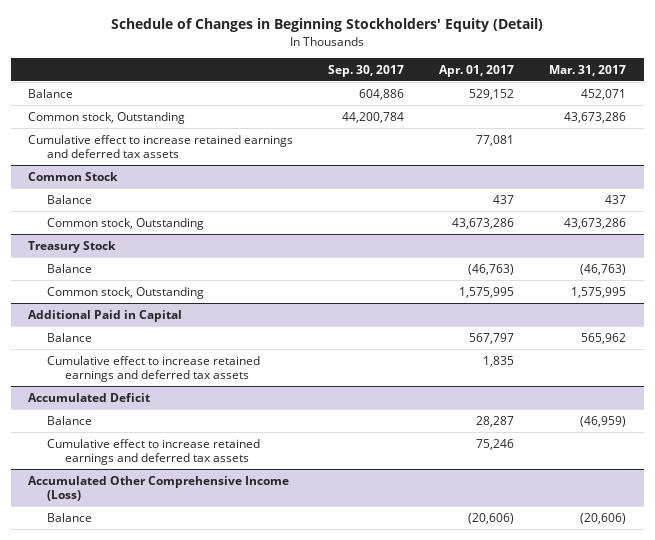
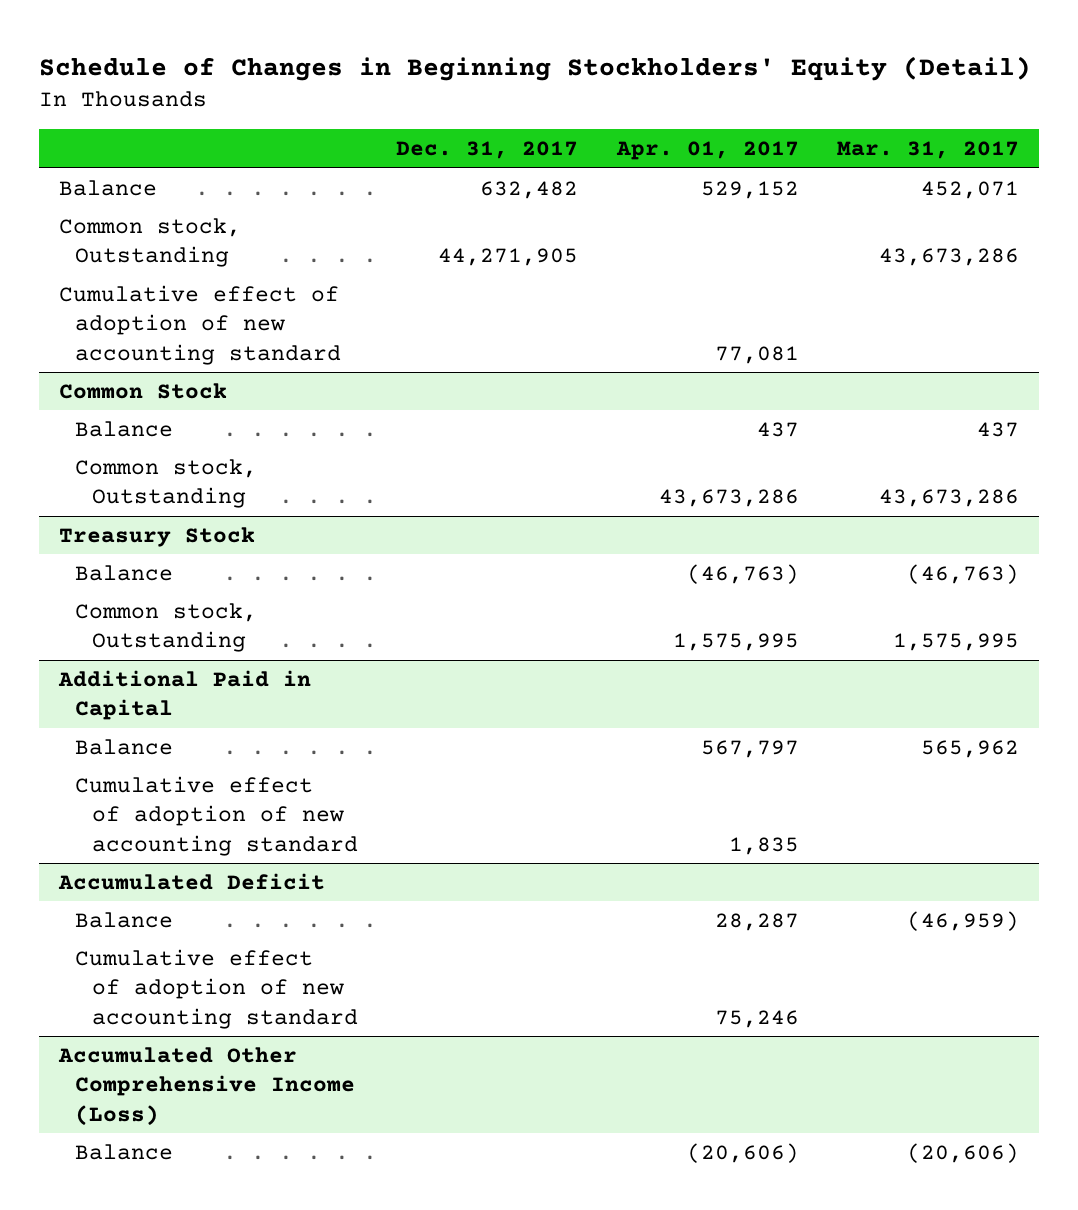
- | Sep. 30, 2017 | Apr. 01, 2017 | Mar. 31, 2017
+ | Dec. 31, 2017 | Apr. 01, 2017 | Mar. 31, 2017
- Cumulative effect to increase retained earnings and deferred tax assets | | 77,081 |
+ Cumulative effect of adoption of new accounting standard | | 77,081 |
@ Additional Paid in Capital
- Cumulative effect to increase retained earnings and deferred tax assets | | 1,835 |
+ Cumulative effect of adoption of new accounting standard | | 1,835 |
@ Accumulated Deficit
- Cumulative effect to increase retained earnings and deferred tax assets | | 75,246 |
+ Cumulative effect of adoption of new accounting standard | | 75,246 |

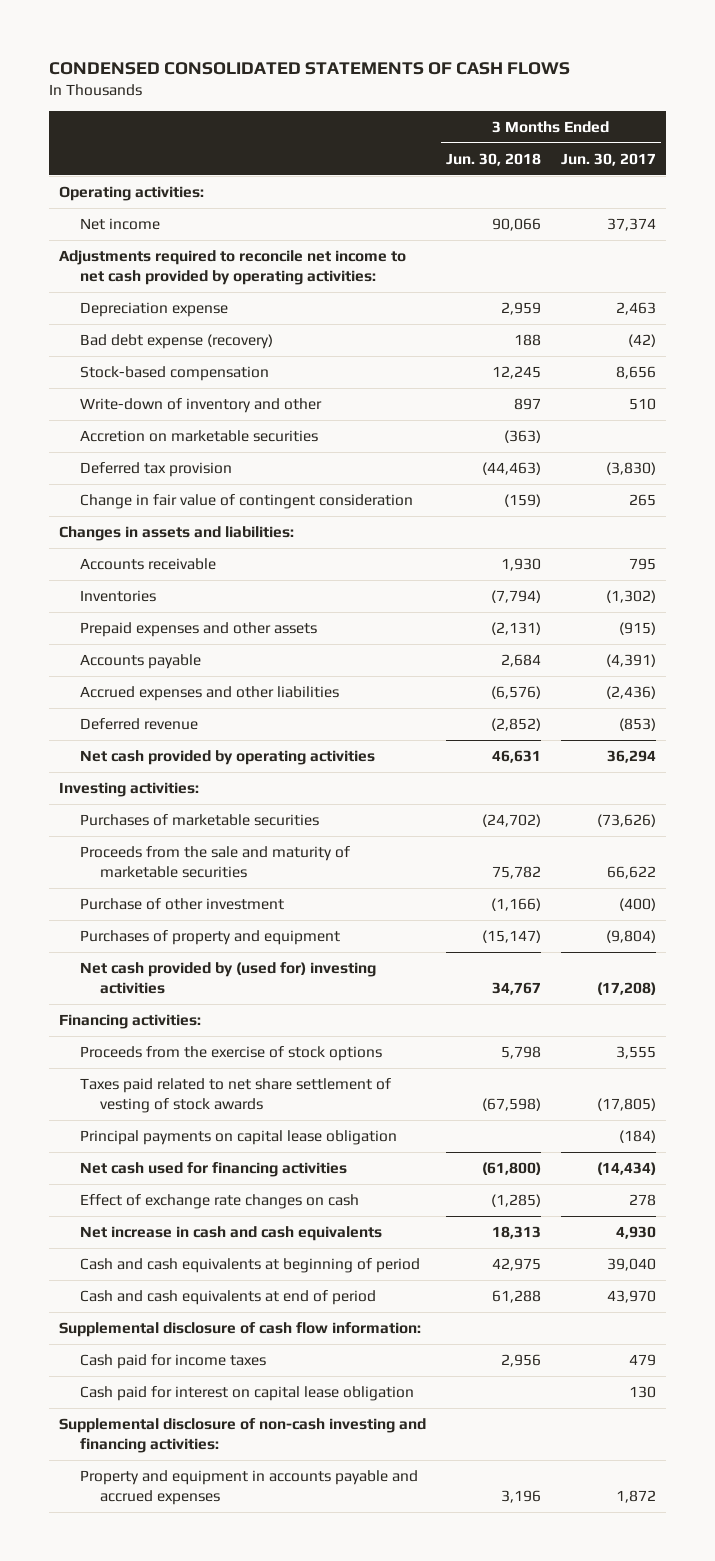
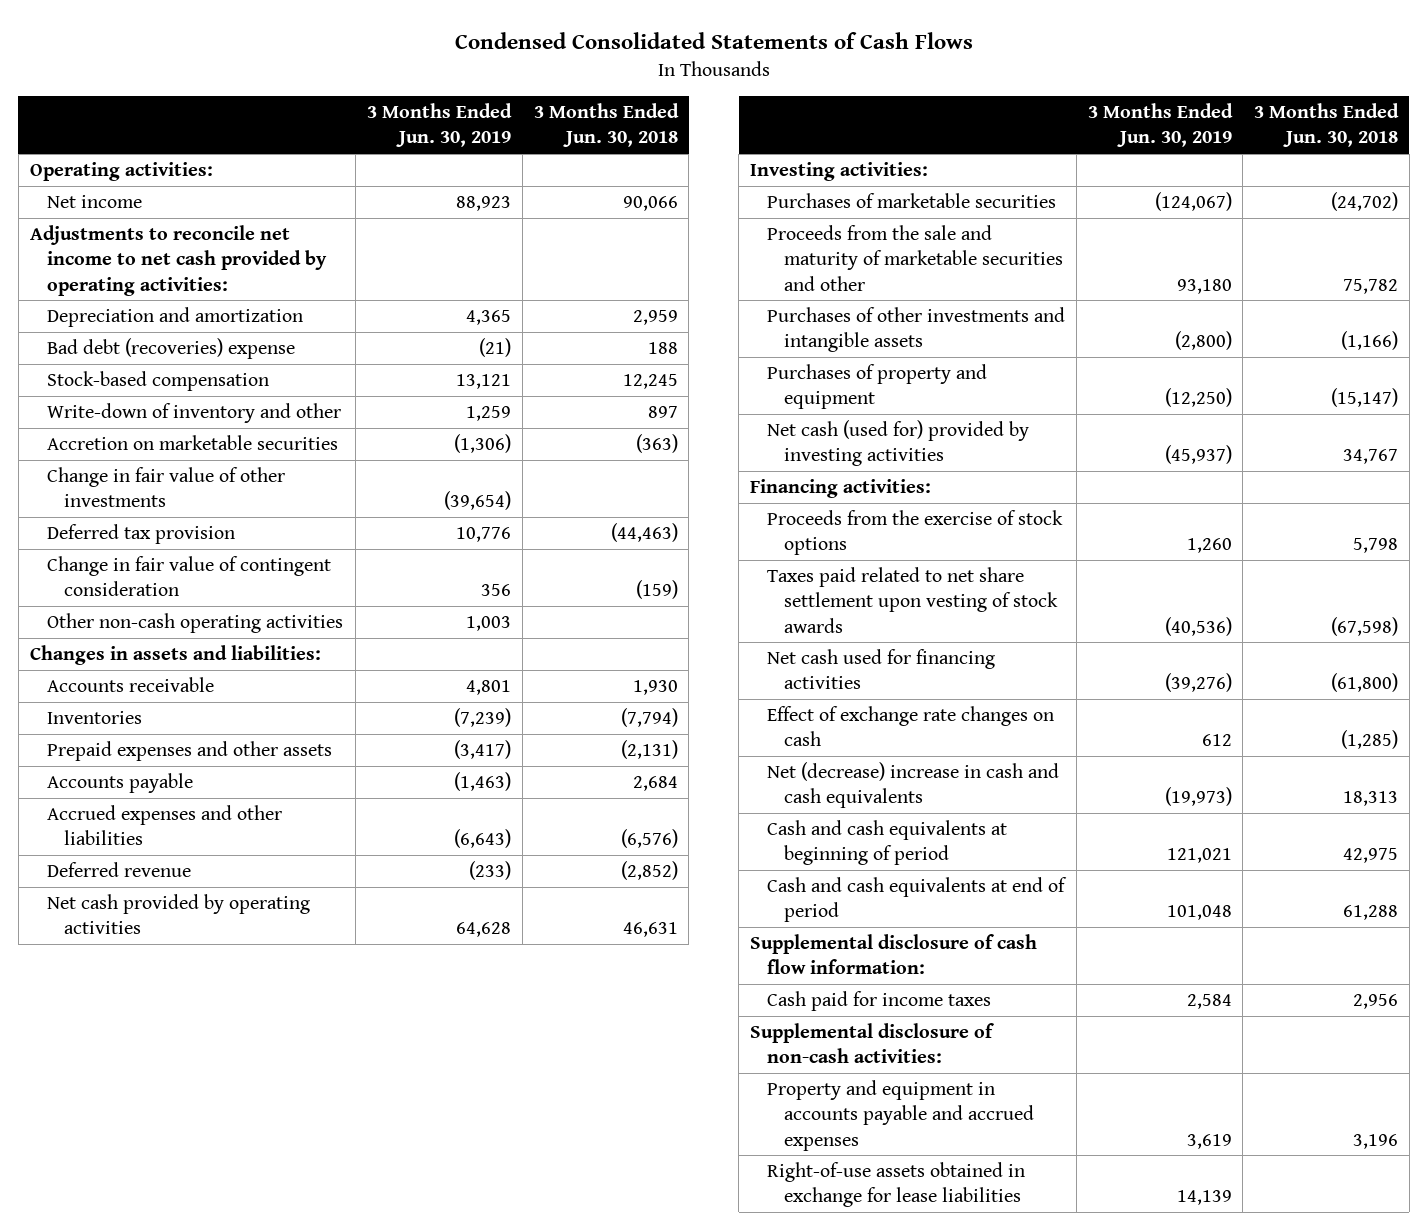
- CONDENSED CONSOLIDATED STATEMENTS OF CASH FLOWS
+ Condensed Consolidated Statements of Cash Flows
- | 3 Months Ended Jun. 30, 2018 | 3 Months Ended Jun. 30, 2017
+ | 3 Months Ended Jun. 30, 2019 | 3 Months Ended Jun. 30, 2018
- Adjustments required to reconcile net income to net cash provided by operating activities:
- Depreciation expense | 2,959 | 2,463
- Bad debt expense (recovery) | 188 | (42)
+ Adjustments to reconcile net income to net cash provided by operating activities:
+ Depreciation and amortization | 4,365 | 2,959
+ Bad debt (recoveries) expense | (21) | 188
+ Change in fair value of other investments | (39,654) |
+ Other non-cash operating activities | 1,003 |
- Proceeds from the sale and maturity of marketable securities | 75,782 | 66,622
- Purchase of other investment | (1,166) | (400)
+ Proceeds from the sale and maturity of marketable securities and other | 93,180 | 75,782
+ Purchases of other investments and intangible assets | (2,800) | (1,166)
- Net cash provided by (used for) investing activities | 34,767 | (17,208)
+ Net cash (used for) provided by investing activities | (45,937) | 34,767
- Taxes paid related to net share settlement of vesting of stock awards | (67,598) | (17,805)
- Principal payments on capital lease obligation | | (184)
+ Taxes paid related to net share settlement upon vesting of stock awards | (40,536) | (67,598)
- Net increase in cash and cash equivalents | 18,313 | 4,930
+ Net (decrease) increase in cash and cash equivalents | (19,973) | 18,313
- Cash paid for interest on capital lease obligation | | 130
- Supplemental disclosure of non-cash investing and financing activities:
+ Supplemental disclosure of non-cash activities:
+ Right-of-use assets obtained in exchange for lease liabilities | 14,139 |

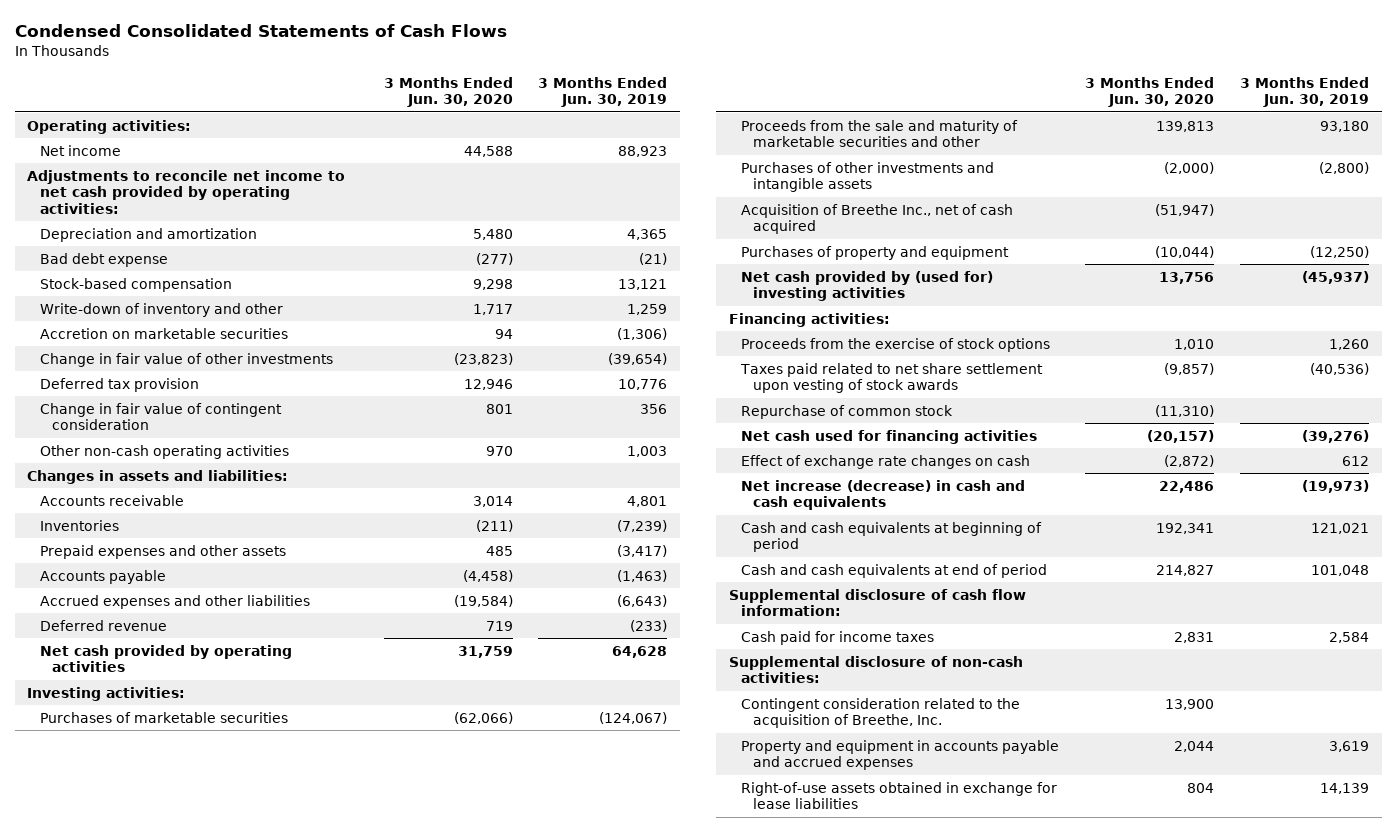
- | 3 Months Ended Jun. 30, 2019 | 3 Months Ended Jun. 30, 2018
+ | 3 Months Ended Jun. 30, 2020 | 3 Months Ended Jun. 30, 2019
- Bad debt (recoveries) expense | (21) | 188
+ Bad debt expense | (277) | (21)
+ Acquisition of Breethe Inc., net of cash acquired | (51,947) |
- Net cash (used for) provided by investing activities | (45,937) | 34,767
+ Net cash provided by (used for) investing activities | 13,756 | (45,937)
+ Repurchase of common stock | (11,310) |
- Net (decrease) increase in cash and cash equivalents | (19,973) | 18,313
+ Net increase (decrease) in cash and cash equivalents | 22,486 | (19,973)
+ Contingent consideration related to the acquisition of Breethe, Inc. | 13,900 |

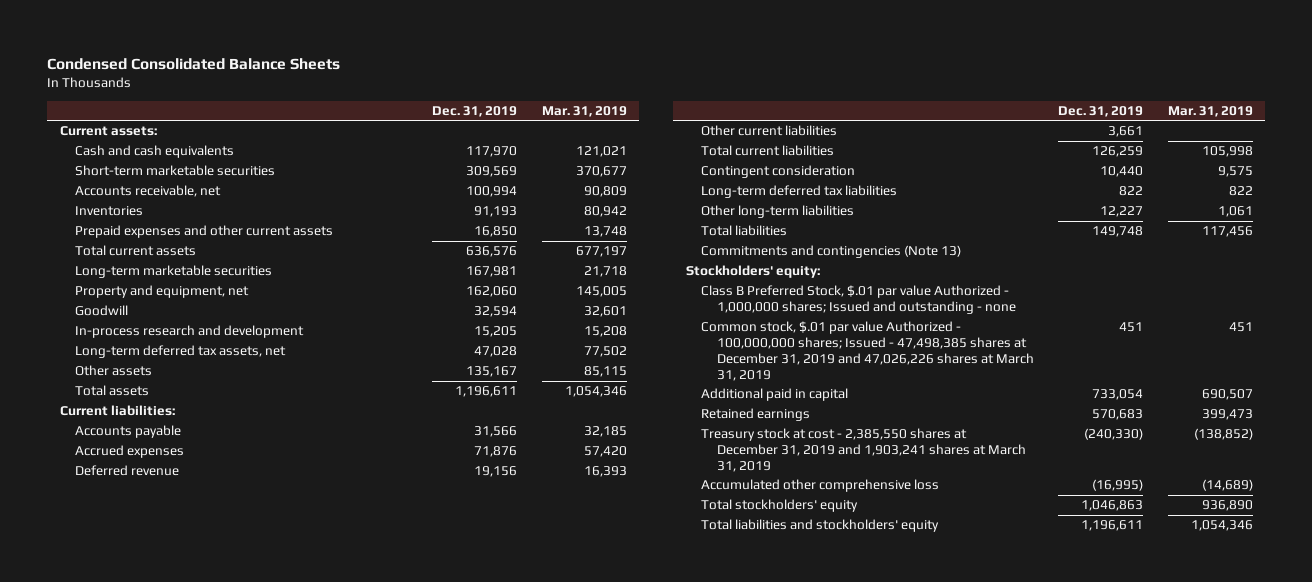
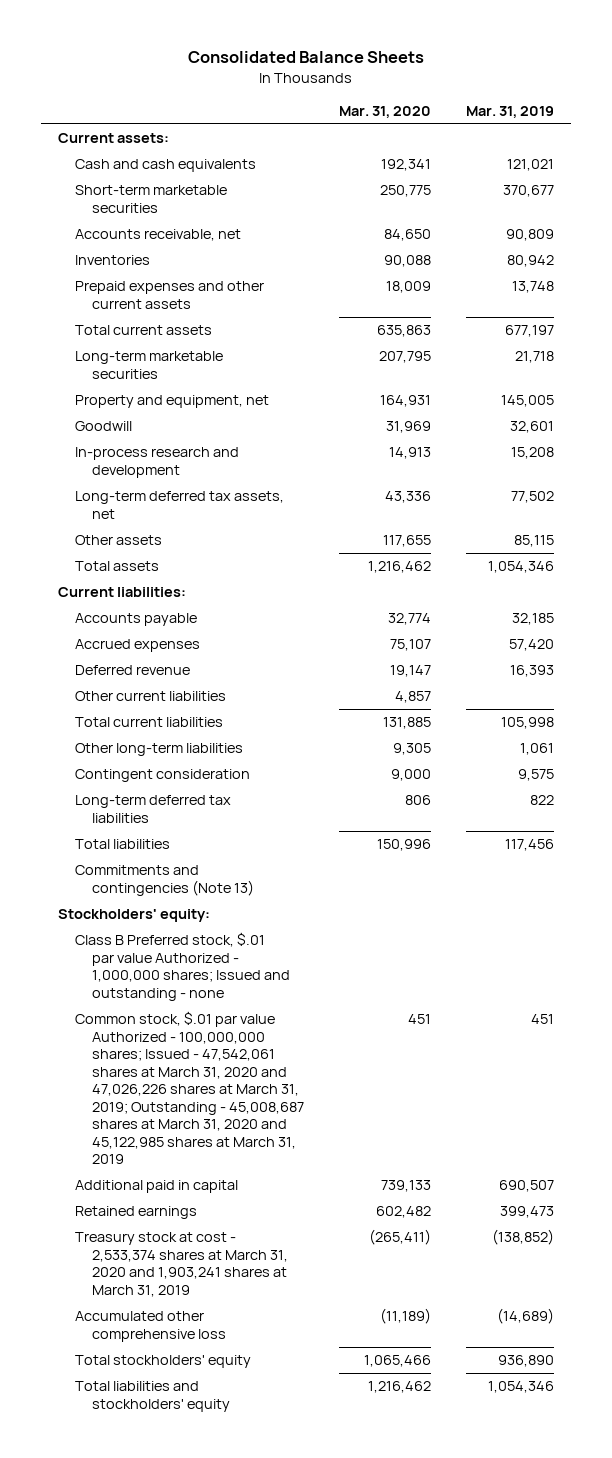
- Condensed Consolidated Balance Sheets
+ Consolidated Balance Sheets
- | Dec. 31, 2019 | Mar. 31, 2019
+ | Mar. 31, 2020 | Mar. 31, 2019
moved up: Other long-term liabilities | 9,305 | 1,061
- Class B Preferred Stock, $.01 par value Authorized - 1,000,000 shares; Issued and outstanding - none
- Common stock, $.01 par value Authorized - 100,000,000 shares; Issued - 47,498,385 shares at December 31, 2019 and 47,026,226 shares at March 31, 2019 | 451 | 451
+ Class B Preferred stock, $.01 par value Authorized - 1,000,000 shares; Issued and outstanding - none
+ Common stock, $.01 par value Authorized - 100,000,000 shares; Issued - 47,542,061 shares at March 31, 2020 and 47,026,226 shares at March 31, 2019; Outstanding - 45,008,687 shares at March 31, 2020 and 45,122,985 shares at March 31, 2019 | 451 | 451
- Treasury stock at cost - 2,385,550 shares at December 31, 2019 and 1,903,241 shares at March 31, 2019 | (240,330) | (138,852)
+ Treasury stock at cost - 2,533,374 shares at March 31, 2020 and 1,903,241 shares at March 31, 2019 | (265,411) | (138,852)

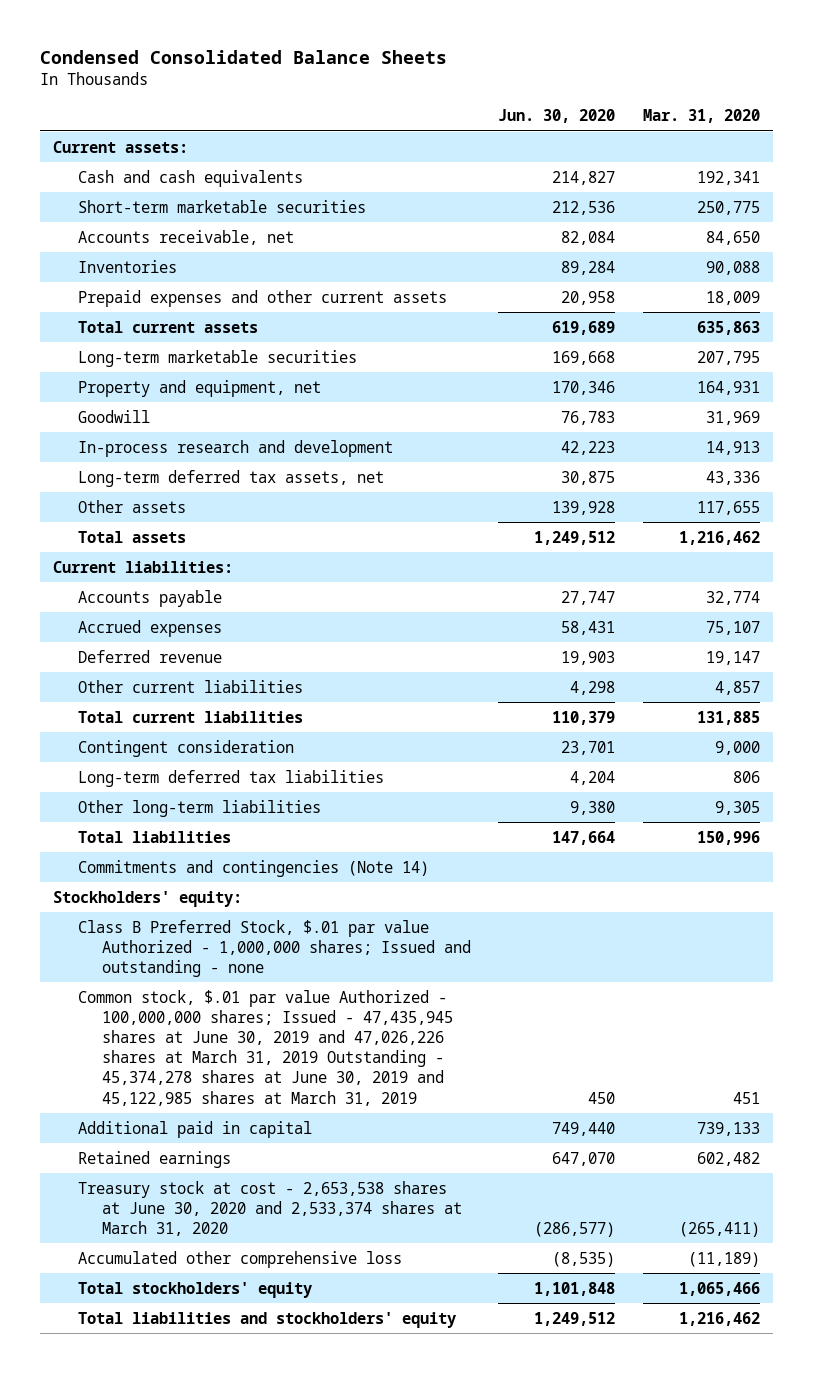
- Consolidated Balance Sheets
+ Condensed Consolidated Balance Sheets
- | Mar. 31, 2020 | Mar. 31, 2019
+ | Jun. 30, 2020 | Mar. 31, 2020
moved down: Other long-term liabilities | 9,380 | 9,305
- Commitments and contingencies (Note 13)
+ Commitments and contingencies (Note 14)
- Class B Preferred stock, $.01 par value Authorized - 1,000,000 shares; Issued and outstanding - none
- Common stock, $.01 par value Authorized - 100,000,000 shares; Issued - 47,542,061 shares at March 31, 2020 and 47,026,226 shares at March 31, 2019; Outstanding - 45,008,687 shares at March 31, 2020 and 45,122,985 shares at March 31, 2019 | 451 | 451
+ Class B Preferred Stock, $.01 par value Authorized - 1,000,000 shares; Issued and outstanding - none
+ Common stock, $.01 par value Authorized - 100,000,000 shares; Issued - 47,435,945 shares at June 30, 2019 and 47,026,226 shares at March 31, 2019 Outstanding - 45,374,278 shares at June 30, 2019 and 45,122,985 shares at March 31, 2019 | 450 | 451
- Treasury stock at cost - 2,533,374 shares at March 31, 2020 and 1,903,241 shares at March 31, 2019 | (265,411) | (138,852)
+ Treasury stock at cost - 2,653,538 shares at June 30, 2020 and 2,533,374 shares at March 31, 2020 | (286,577) | (265,411)

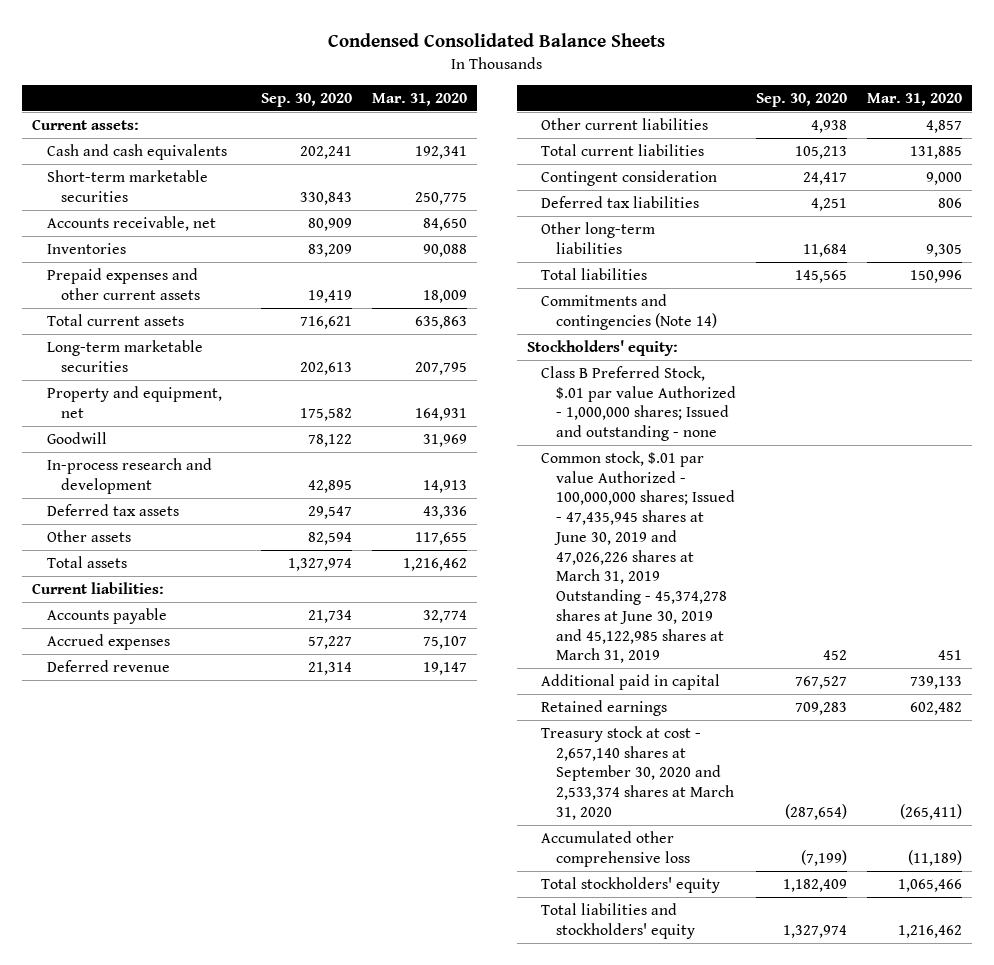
- | Jun. 30, 2020 | Mar. 31, 2020
+ | Sep. 30, 2020 | Mar. 31, 2020
- Long-term deferred tax assets, net | 30,875 | 43,336
+ Deferred tax assets | 29,547 | 43,336
- Long-term deferred tax liabilities | 4,204 | 806
+ Deferred tax liabilities | 4,251 | 806
- Treasury stock at cost - 2,653,538 shares at June 30, 2020 and 2,533,374 shares at March 31, 2020 | (286,577) | (265,411)
+ Treasury stock at cost - 2,657,140 shares at September 30, 2020 and 2,533,374 shares at March 31, 2020 | (287,654) | (265,411)

